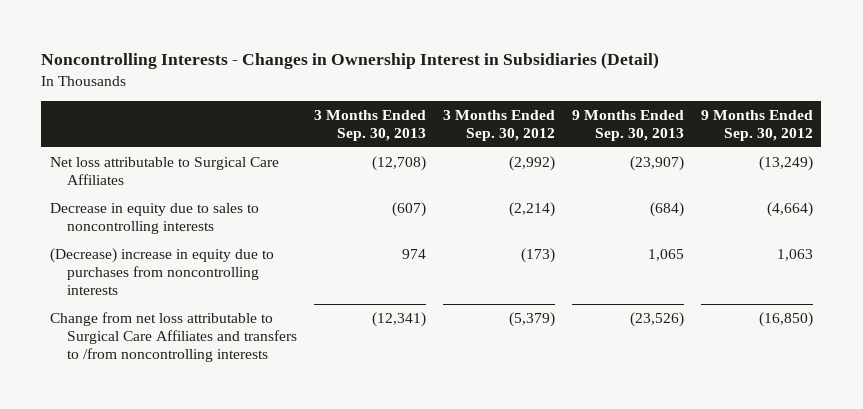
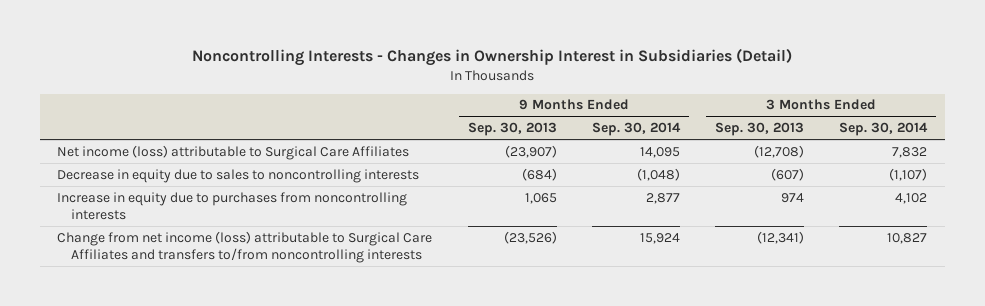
- | 3 Months Ended Sep. 30, 2013 | 3 Months Ended Sep. 30, 2012 | 9 Months Ended Sep. 30, 2013 | 9 Months Ended Sep. 30, 2012
+ | 9 Months Ended Sep. 30, 2013 | 9 Months Ended Sep. 30, 2014 | 3 Months Ended Sep. 30, 2013 | 3 Months Ended Sep. 30, 2014
- Net loss attributable to Surgical Care Affiliates | (12,708) | (2,992) | (23,907) | (13,249)
+ Net income (loss) attributable to Surgical Care Affiliates | (23,907) | 14,095 | (12,708) | 7,832
- (Decrease) increase in equity due to purchases from noncontrolling interests | 974 | (173) | 1,065 | 1,063
- Change from net loss attributable to Surgical Care Affiliates and transfers to /from noncontrolling interests | (12,341) | (5,379) | (23,526) | (16,850)
+ Increase in equity due to purchases from noncontrolling interests | 1,065 | 2,877 | 974 | 4,102
+ Change from net income (loss) attributable to Surgical Care Affiliates and transfers to/from noncontrolling interests | (23,526) | 15,924 | (12,341) | 10,827

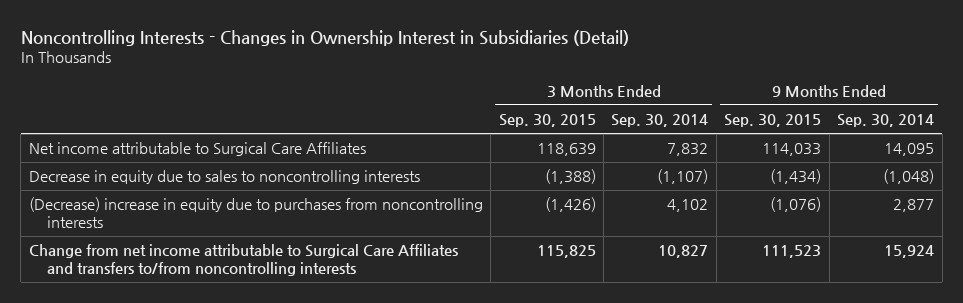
- | 9 Months Ended Sep. 30, 2013 | 9 Months Ended Sep. 30, 2014 | 3 Months Ended Sep. 30, 2013 | 3 Months Ended Sep. 30, 2014
+ | 3 Months Ended Sep. 30, 2015 | 3 Months Ended Sep. 30, 2014 | 9 Months Ended Sep. 30, 2015 | 9 Months Ended Sep. 30, 2014
- Net income (loss) attributable to Surgical Care Affiliates | (23,907) | 14,095 | (12,708) | 7,832
+ Net income attributable to Surgical Care Affiliates | 118,639 | 7,832 | 114,033 | 14,095
- Increase in equity due to purchases from noncontrolling interests | 1,065 | 2,877 | 974 | 4,102
- Change from net income (loss) attributable to Surgical Care Affiliates and transfers to/from noncontrolling interests | (23,526) | 15,924 | (12,341) | 10,827
+ (Decrease) increase in equity due to purchases from noncontrolling interests | (1,426) | 4,102 | (1,076) | 2,877
+ Change from net income attributable to Surgical Care Affiliates and transfers to/from noncontrolling interests | 115,825 | 10,827 | 111,523 | 15,924

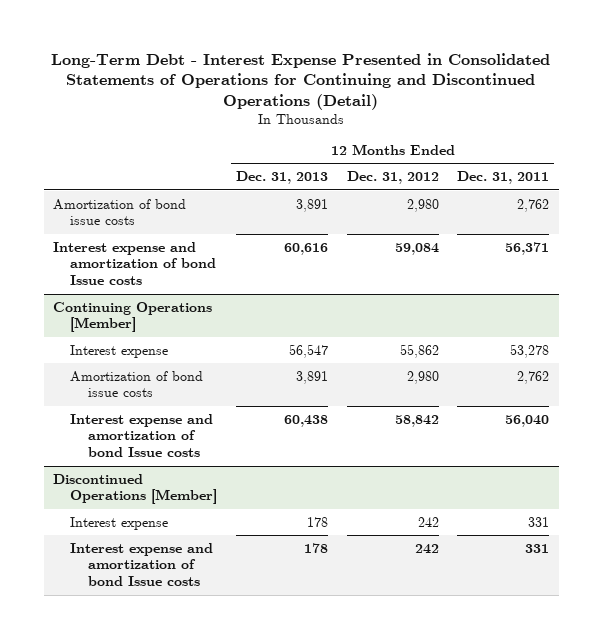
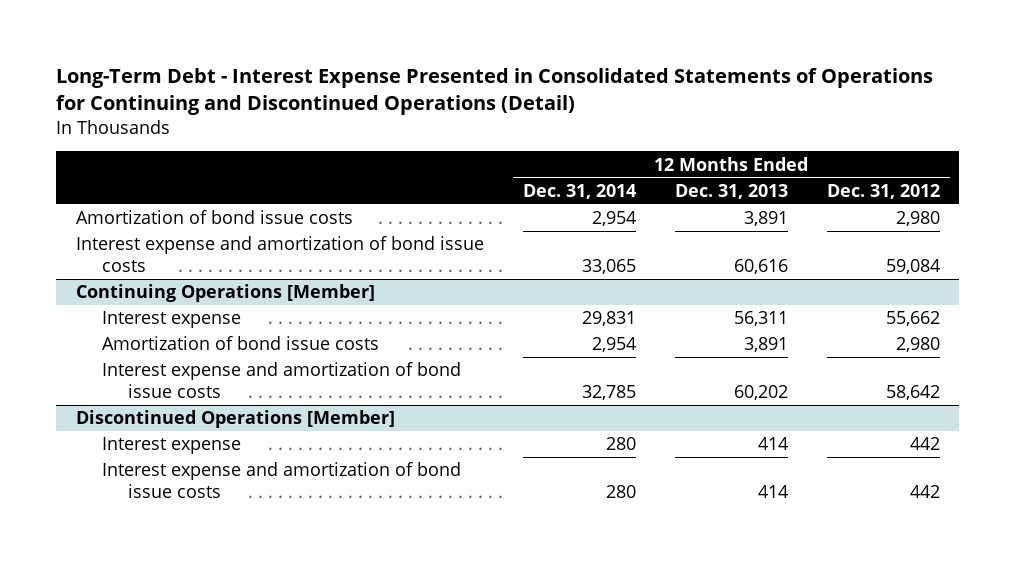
- | 12 Months Ended Dec. 31, 2013 | 12 Months Ended Dec. 31, 2012 | 12 Months Ended Dec. 31, 2011
+ | 12 Months Ended Dec. 31, 2014 | 12 Months Ended Dec. 31, 2013 | 12 Months Ended Dec. 31, 2012
- Interest expense and amortization of bond Issue costs | 60,616 | 59,084 | 56,371
+ Interest expense and amortization of bond issue costs | 33,065 | 60,616 | 59,084
@ Continuing Operations [Member]
- Interest expense | 56,547 | 55,862 | 53,278
+ Interest expense | 29,831 | 56,311 | 55,662
- Interest expense and amortization of bond Issue costs | 60,438 | 58,842 | 56,040
+ Interest expense and amortization of bond issue costs | 32,785 | 60,202 | 58,642
@ Discontinued Operations [Member]
- Interest expense | 178 | 242 | 331
- Interest expense and amortization of bond Issue costs | 178 | 242 | 331
+ Interest expense | 280 | 414 | 442
+ Interest expense and amortization of bond issue costs | 280 | 414 | 442

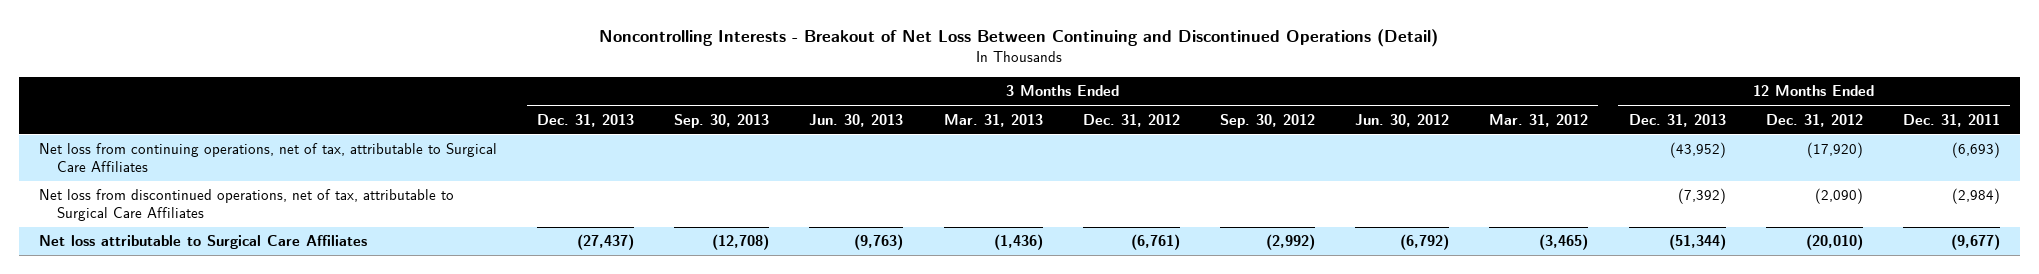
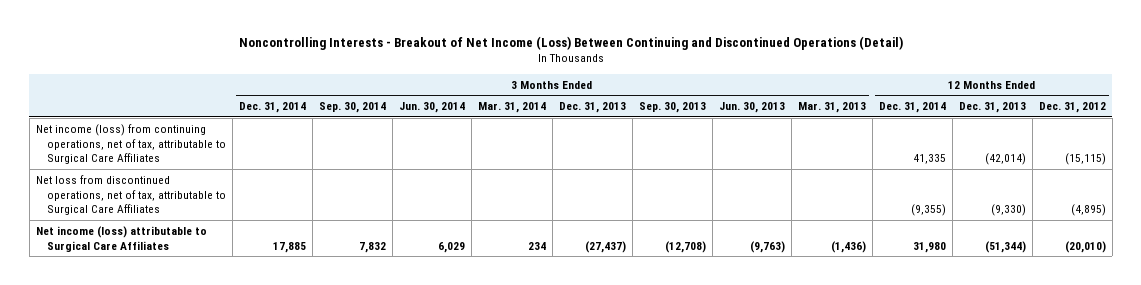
- Noncontrolling Interests - Breakout of Net Loss Between Continuing and Discontinued Operations (Detail)
+ Noncontrolling Interests - Breakout of Net Income (Loss) Between Continuing and Discontinued Operations (Detail)
- | 3 Months Ended Dec. 31, 2013 | 3 Months Ended Sep. 30, 2013 | 3 Months Ended Jun. 30, 2013 | 3 Months Ended Mar. 31, 2013 | 3 Months Ended Dec. 31, 2012 | 3 Months Ended Sep. 30, 2012 | 3 Months Ended Jun. 30, 2012 | 3 Months Ended Mar. 31, 2012 | 12 Months Ended Dec. 31, 2013 | 12 Months Ended Dec. 31, 2012 | 12 Months Ended Dec. 31, 2011
+ | 3 Months Ended Dec. 31, 2014 | 3 Months Ended Sep. 30, 2014 | 3 Months Ended Jun. 30, 2014 | 3 Months Ended Mar. 31, 2014 | 3 Months Ended Dec. 31, 2013 | 3 Months Ended Sep. 30, 2013 | 3 Months Ended Jun. 30, 2013 | 3 Months Ended Mar. 31, 2013 | 12 Months Ended Dec. 31, 2014 | 12 Months Ended Dec. 31, 2013 | 12 Months Ended Dec. 31, 2012
- Net loss from continuing operations, net of tax, attributable to Surgical Care Affiliates | | | | | | | | | (43,952) | (17,920) | (6,693)
- Net loss from discontinued operations, net of tax, attributable to Surgical Care Affiliates | | | | | | | | | (7,392) | (2,090) | (2,984)
- Net loss attributable to Surgical Care Affiliates | (27,437) | (12,708) | (9,763) | (1,436) | (6,761) | (2,992) | (6,792) | (3,465) | (51,344) | (20,010) | (9,677)
+ Net income (loss) from continuing operations, net of tax, attributable to Surgical Care Affiliates | | | | | | | | | 41,335 | (42,014) | (15,115)
+ Net loss from discontinued operations, net of tax, attributable to Surgical Care Affiliates | | | | | | | | | (9,355) | (9,330) | (4,895)
+ Net income (loss) attributable to Surgical Care Affiliates | 17,885 | 7,832 | 6,029 | 234 | (27,437) | (12,708) | (9,763) | (1,436) | 31,980 | (51,344) | (20,010)

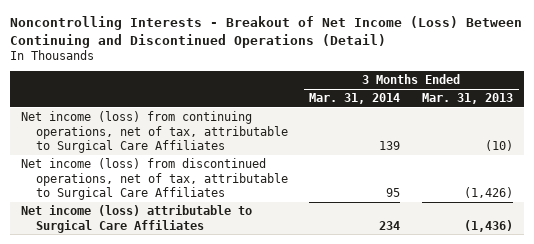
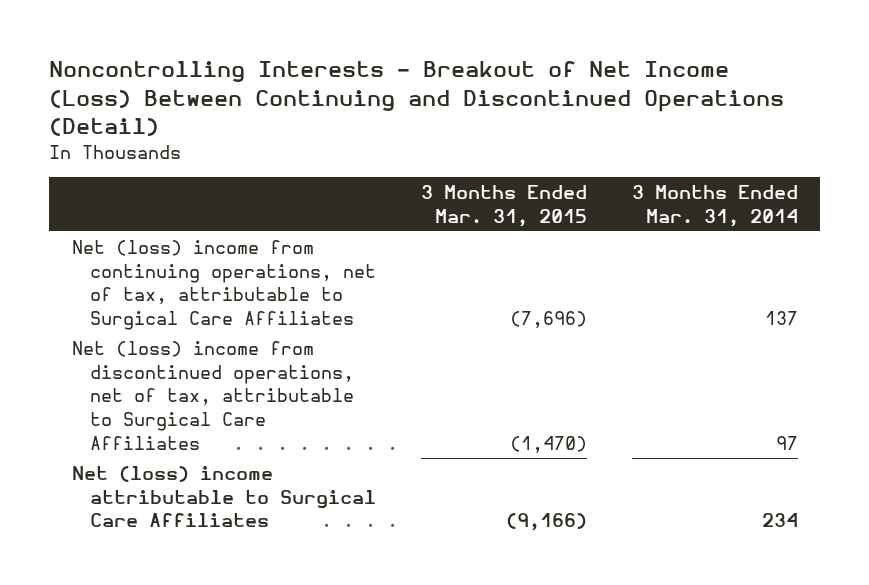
- | 3 Months Ended Mar. 31, 2014 | 3 Months Ended Mar. 31, 2013
+ | 3 Months Ended Mar. 31, 2015 | 3 Months Ended Mar. 31, 2014
- Net income (loss) from continuing operations, net of tax, attributable to Surgical Care Affiliates | 139 | (10)
- Net income (loss) from discontinued operations, net of tax, attributable to Surgical Care Affiliates | 95 | (1,426)
- Net income (loss) attributable to Surgical Care Affiliates | 234 | (1,436)
+ Net (loss) income from continuing operations, net of tax, attributable to Surgical Care Affiliates | (7,696) | 137
+ Net (loss) income from discontinued operations, net of tax, attributable to Surgical Care Affiliates | (1,470) | 97
+ Net (loss) income attributable to Surgical Care Affiliates | (9,166) | 234

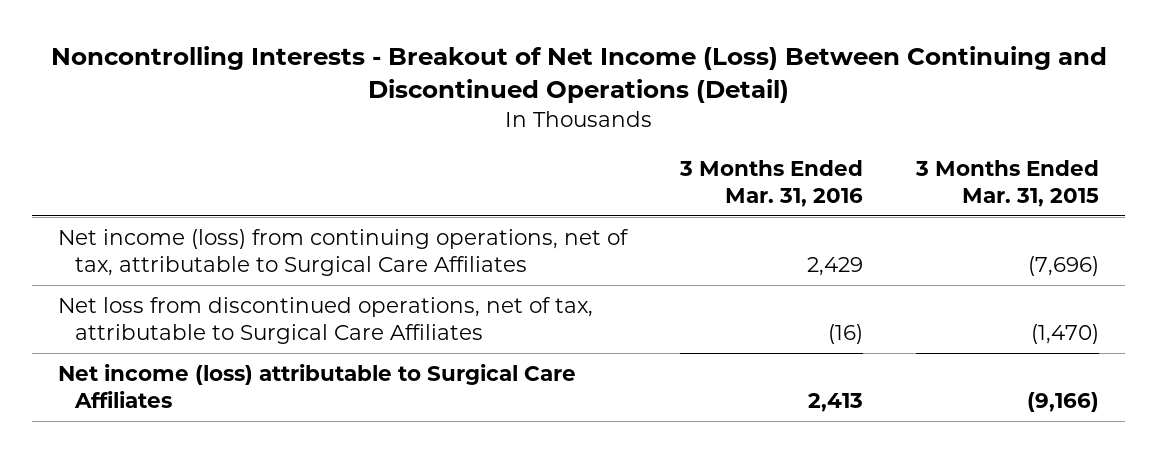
- | 3 Months Ended Mar. 31, 2015 | 3 Months Ended Mar. 31, 2014
+ | 3 Months Ended Mar. 31, 2016 | 3 Months Ended Mar. 31, 2015
- Net (loss) income from continuing operations, net of tax, attributable to Surgical Care Affiliates | (7,696) | 137
- Net (loss) income from discontinued operations, net of tax, attributable to Surgical Care Affiliates | (1,470) | 97
- Net (loss) income attributable to Surgical Care Affiliates | (9,166) | 234
+ Net income (loss) from continuing operations, net of tax, attributable to Surgical Care Affiliates | 2,429 | (7,696)
+ Net loss from discontinued operations, net of tax, attributable to Surgical Care Affiliates | (16) | (1,470)
+ Net income (loss) attributable to Surgical Care Affiliates | 2,413 | (9,166)

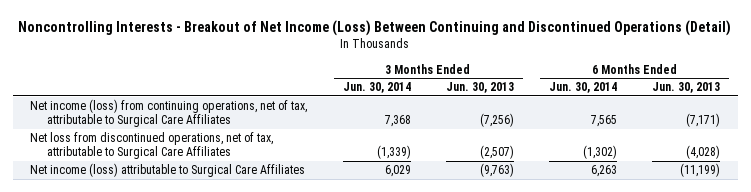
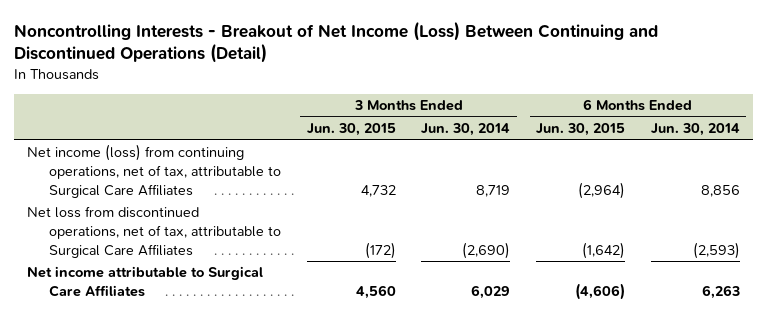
- | 3 Months Ended Jun. 30, 2014 | 3 Months Ended Jun. 30, 2013 | 6 Months Ended Jun. 30, 2014 | 6 Months Ended Jun. 30, 2013
+ | 3 Months Ended Jun. 30, 2015 | 3 Months Ended Jun. 30, 2014 | 6 Months Ended Jun. 30, 2015 | 6 Months Ended Jun. 30, 2014
- Net income (loss) from continuing operations, net of tax, attributable to Surgical Care Affiliates | 7,368 | (7,256) | 7,565 | (7,171)
- Net loss from discontinued operations, net of tax, attributable to Surgical Care Affiliates | (1,339) | (2,507) | (1,302) | (4,028)
- Net income (loss) attributable to Surgical Care Affiliates | 6,029 | (9,763) | 6,263 | (11,199)
+ Net income (loss) from continuing operations, net of tax, attributable to Surgical Care Affiliates | 4,732 | 8,719 | (2,964) | 8,856
+ Net loss from discontinued operations, net of tax, attributable to Surgical Care Affiliates | (172) | (2,690) | (1,642) | (2,593)
+ Net income attributable to Surgical Care Affiliates | 4,560 | 6,029 | (4,606) | 6,263

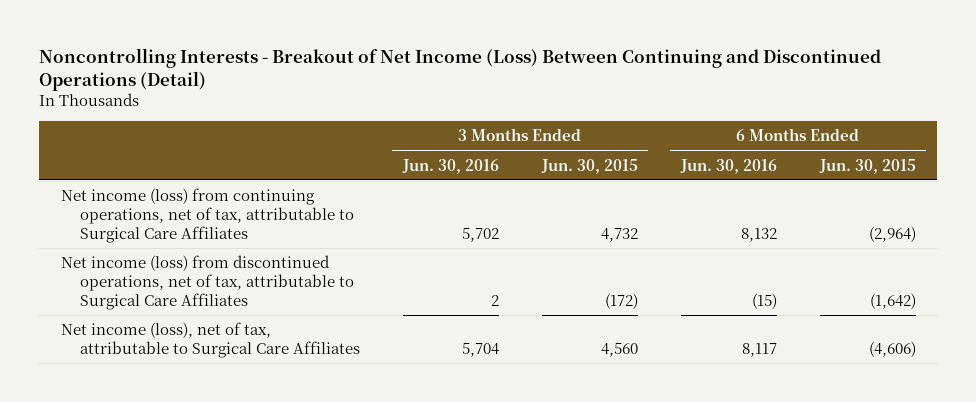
- | 3 Months Ended Jun. 30, 2015 | 3 Months Ended Jun. 30, 2014 | 6 Months Ended Jun. 30, 2015 | 6 Months Ended Jun. 30, 2014
+ | 3 Months Ended Jun. 30, 2016 | 3 Months Ended Jun. 30, 2015 | 6 Months Ended Jun. 30, 2016 | 6 Months Ended Jun. 30, 2015
- Net loss from discontinued operations, net of tax, attributable to Surgical Care Affiliates | (172) | (2,690) | (1,642) | (2,593)
- Net income attributable to Surgical Care Affiliates | 4,560 | 6,029 | (4,606) | 6,263
+ Net income (loss) from discontinued operations, net of tax, attributable to Surgical Care Affiliates | 2 | (172) | (15) | (1,642)
+ Net income (loss), net of tax, attributable to Surgical Care Affiliates | 5,704 | 4,560 | 8,117 | (4,606)

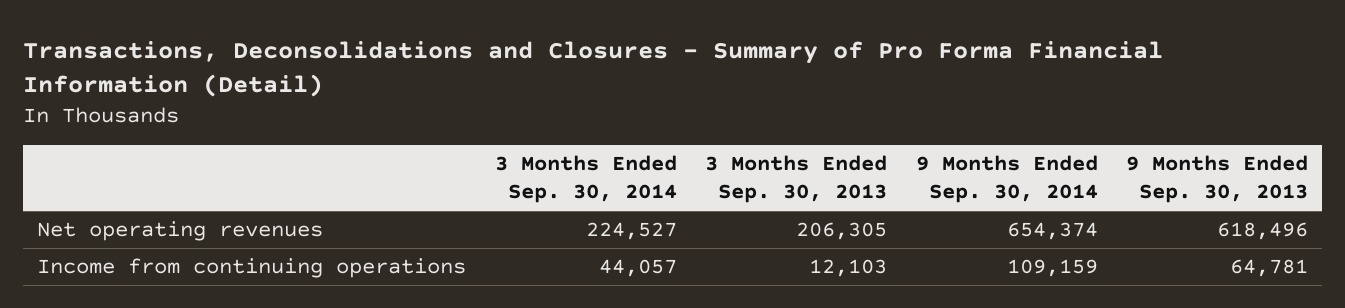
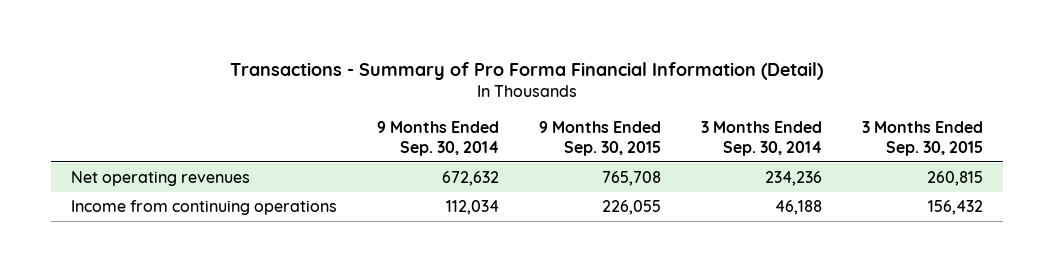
- Transactions, Deconsolidations and Closures - Summary of Pro Forma Financial Information (Detail)
+ Transactions - Summary of Pro Forma Financial Information (Detail)
- | 3 Months Ended Sep. 30, 2014 | 3 Months Ended Sep. 30, 2013 | 9 Months Ended Sep. 30, 2014 | 9 Months Ended Sep. 30, 2013
+ | 9 Months Ended Sep. 30, 2014 | 9 Months Ended Sep. 30, 2015 | 3 Months Ended Sep. 30, 2014 | 3 Months Ended Sep. 30, 2015
- Net operating revenues | 224,527 | 206,305 | 654,374 | 618,496
- Income from continuing operations | 44,057 | 12,103 | 109,159 | 64,781
+ Net operating revenues | 672,632 | 765,708 | 234,236 | 260,815
+ Income from continuing operations | 112,034 | 226,055 | 46,188 | 156,432

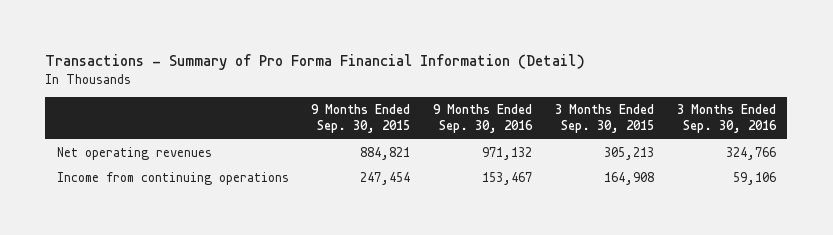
- | 9 Months Ended Sep. 30, 2014 | 9 Months Ended Sep. 30, 2015 | 3 Months Ended Sep. 30, 2014 | 3 Months Ended Sep. 30, 2015
+ | 9 Months Ended Sep. 30, 2015 | 9 Months Ended Sep. 30, 2016 | 3 Months Ended Sep. 30, 2015 | 3 Months Ended Sep. 30, 2016
- Net operating revenues | 672,632 | 765,708 | 234,236 | 260,815
- Income from continuing operations | 112,034 | 226,055 | 46,188 | 156,432
+ Net operating revenues | 884,821 | 971,132 | 305,213 | 324,766
+ Income from continuing operations | 247,454 | 153,467 | 164,908 | 59,106

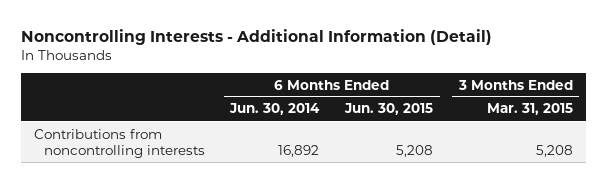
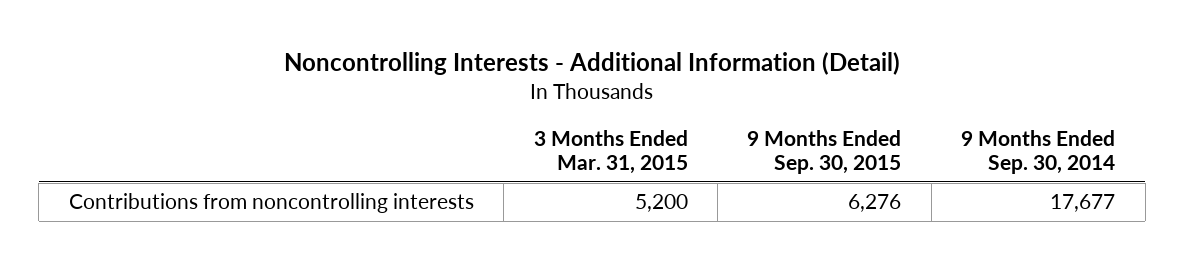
- | 6 Months Ended Jun. 30, 2014 | 6 Months Ended Jun. 30, 2015 | 3 Months Ended Mar. 31, 2015
+ | 3 Months Ended Mar. 31, 2015 | 9 Months Ended Sep. 30, 2015 | 9 Months Ended Sep. 30, 2014
- Contributions from noncontrolling interests | 16,892 | 5,208 | 5,208
+ Contributions from noncontrolling interests | 5,200 | 6,276 | 17,677

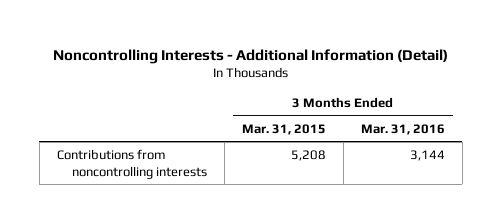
- | 3 Months Ended Mar. 31, 2015 | 9 Months Ended Sep. 30, 2015 | 9 Months Ended Sep. 30, 2014
+ | 3 Months Ended Mar. 31, 2015 | 3 Months Ended Mar. 31, 2016
- Contributions from noncontrolling interests | 5,200 | 6,276 | 17,677
+ Contributions from noncontrolling interests | 5,208 | 3,144

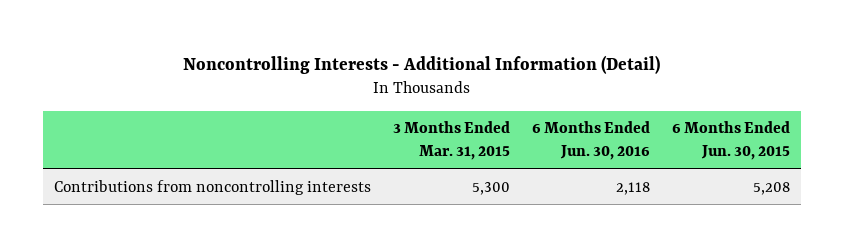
- | 3 Months Ended Mar. 31, 2015 | 3 Months Ended Mar. 31, 2016
+ | 3 Months Ended Mar. 31, 2015 | 6 Months Ended Jun. 30, 2016 | 6 Months Ended Jun. 30, 2015
- Contributions from noncontrolling interests | 5,208 | 3,144
+ Contributions from noncontrolling interests | 5,300 | 2,118 | 5,208

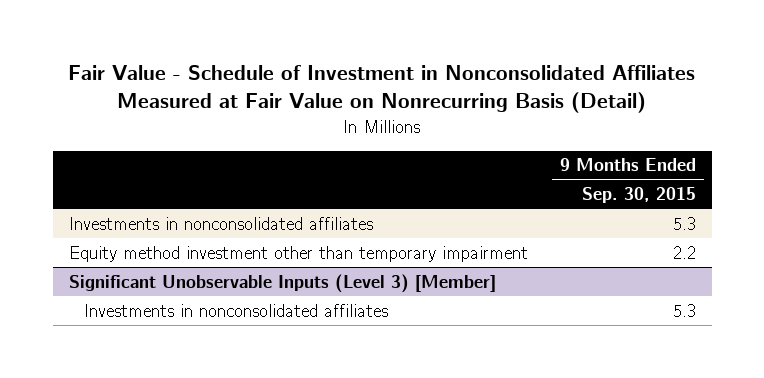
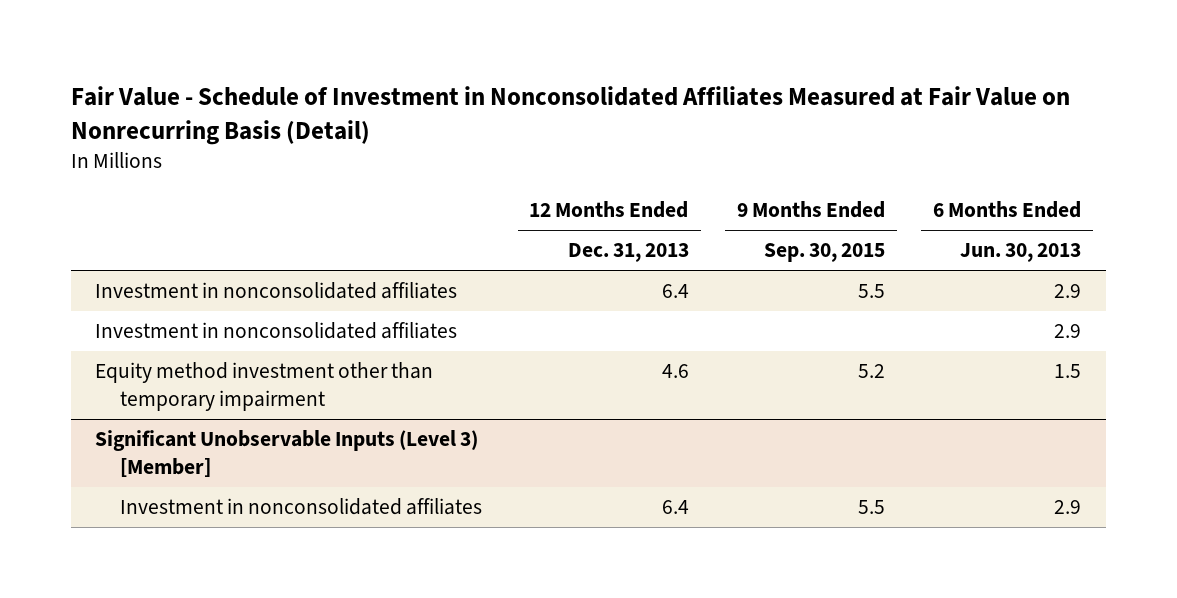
- | 9 Months Ended Sep. 30, 2015
+ | 12 Months Ended Dec. 31, 2013 | 9 Months Ended Sep. 30, 2015 | 6 Months Ended Jun. 30, 2013
- Investments in nonconsolidated affiliates | 5.3
- Equity method investment other than temporary impairment | 2.2
+ Investment in nonconsolidated affiliates | 6.4 | 5.5 | 2.9
+ Investment in nonconsolidated affiliates | | | 2.9
+ Equity method investment other than temporary impairment | 4.6 | 5.2 | 1.5
@ Significant Unobservable Inputs (Level 3) [Member]
- Investments in nonconsolidated affiliates | 5.3
+ Investment in nonconsolidated affiliates | 6.4 | 5.5 | 2.9

